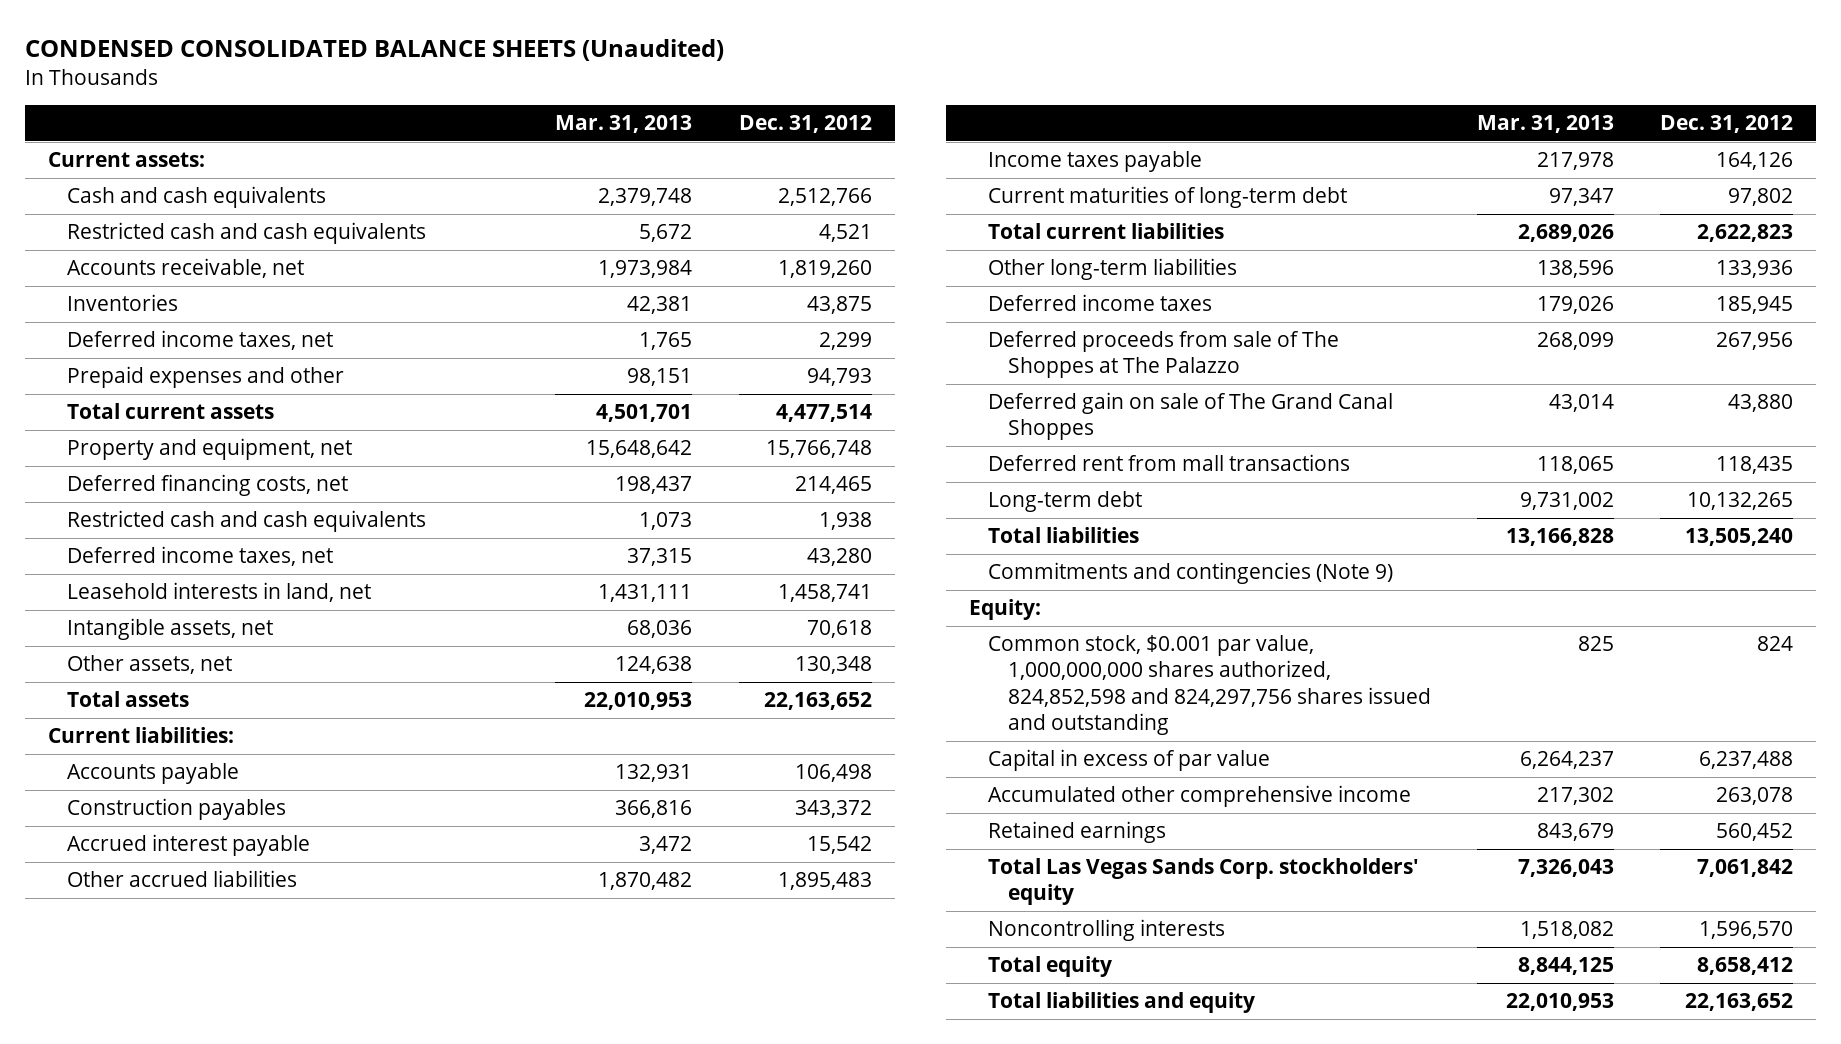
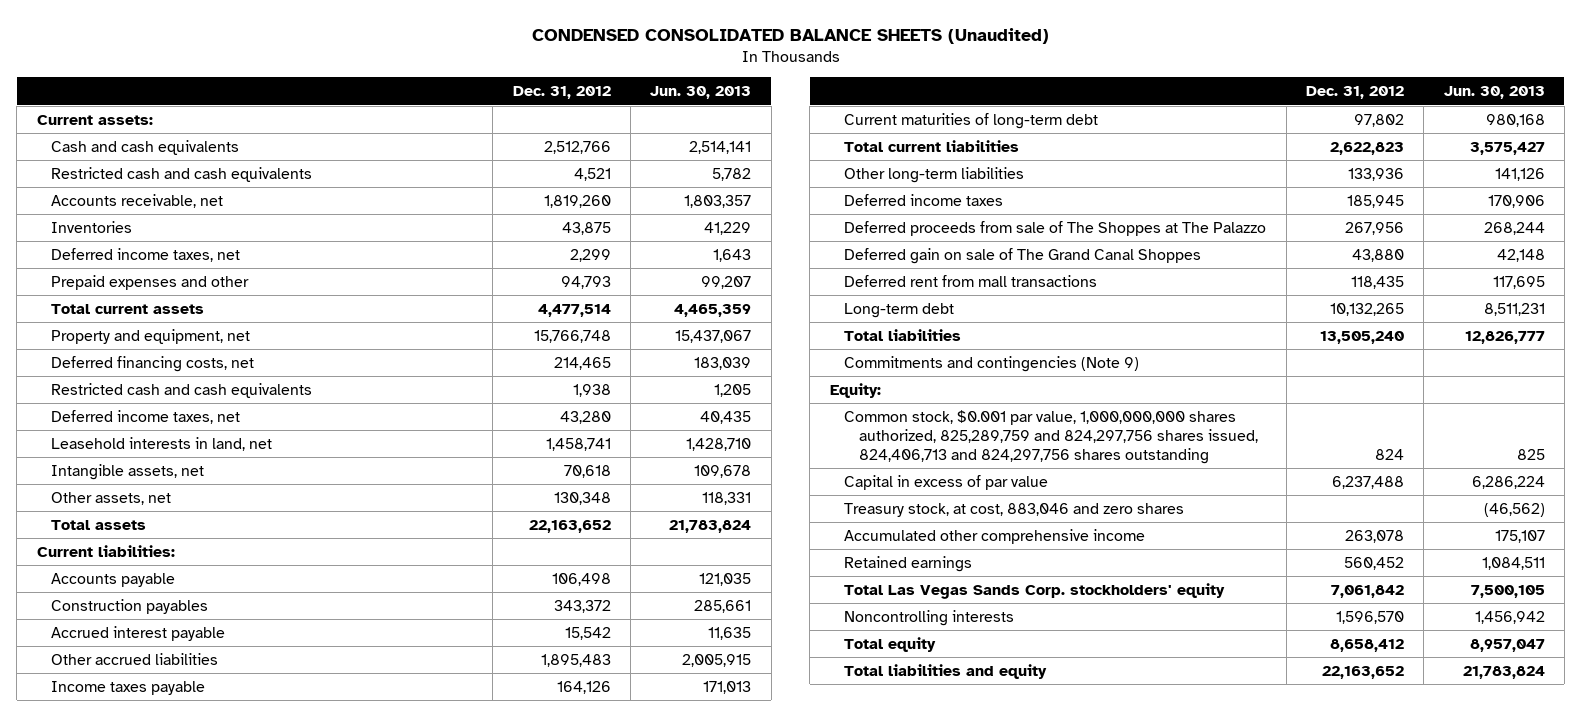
- | Mar. 31, 2013 | Dec. 31, 2012
+ | Dec. 31, 2012 | Jun. 30, 2013
- Common stock, $0.001 par value, 1,000,000,000 shares authorized, 824,852,598 and 824,297,756 shares issued and outstanding | 825 | 824
+ Common stock, $0.001 par value, 1,000,000,000 shares authorized, 825,289,759 and 824,297,756 shares issued, 824,406,713 and 824,297,756 shares outstanding | 824 | 825
+ Treasury stock, at cost, 883,046 and zero shares | | (46,562)

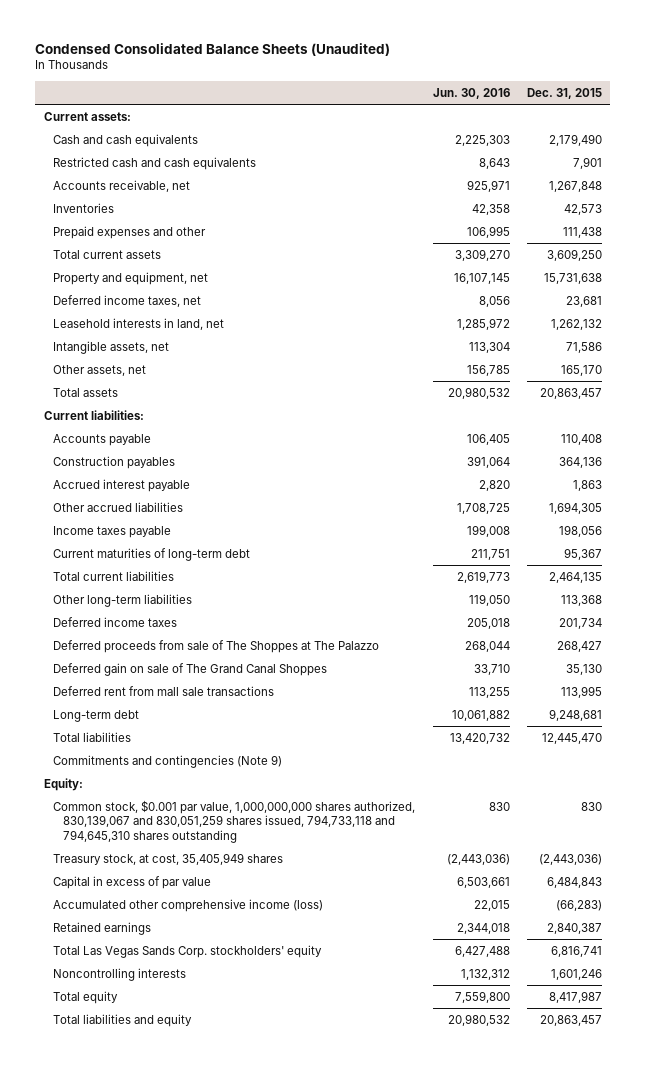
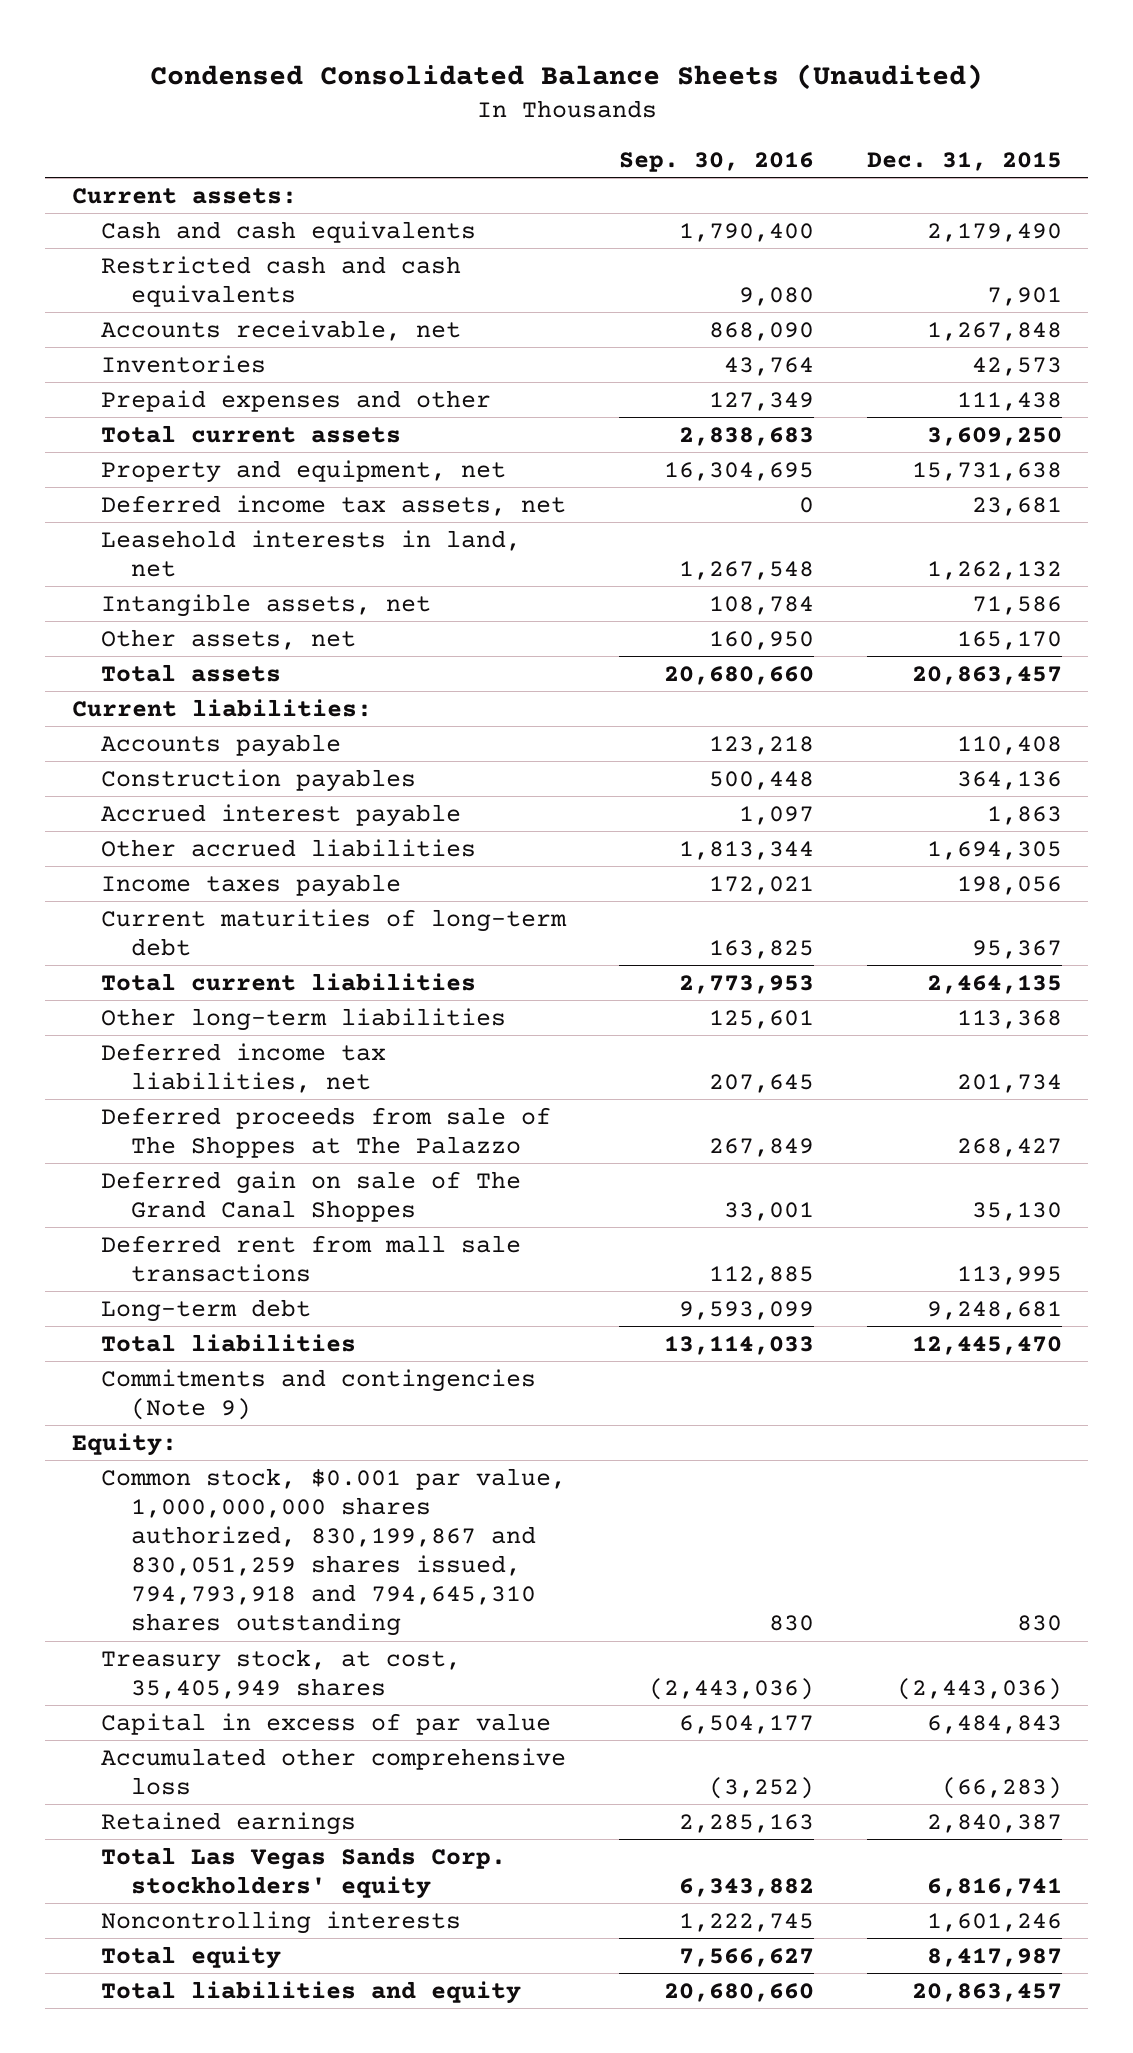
- | Jun. 30, 2016 | Dec. 31, 2015
+ | Sep. 30, 2016 | Dec. 31, 2015
- Deferred income taxes, net | 8,056 | 23,681
+ Deferred income tax assets, net | 0 | 23,681
- Deferred income taxes | 205,018 | 201,734
+ Deferred income tax liabilities, net | 207,645 | 201,734
- Common stock, $0.001 par value, 1,000,000,000 shares authorized, 830,139,067 and 830,051,259 shares issued, 794,733,118 and 794,645,310 shares outstanding | 830 | 830
+ Common stock, $0.001 par value, 1,000,000,000 shares authorized, 830,199,867 and 830,051,259 shares issued, 794,793,918 and 794,645,310 shares outstanding | 830 | 830
- Accumulated other comprehensive income (loss) | 22,015 | (66,283)
+ Accumulated other comprehensive loss | (3,252) | (66,283)

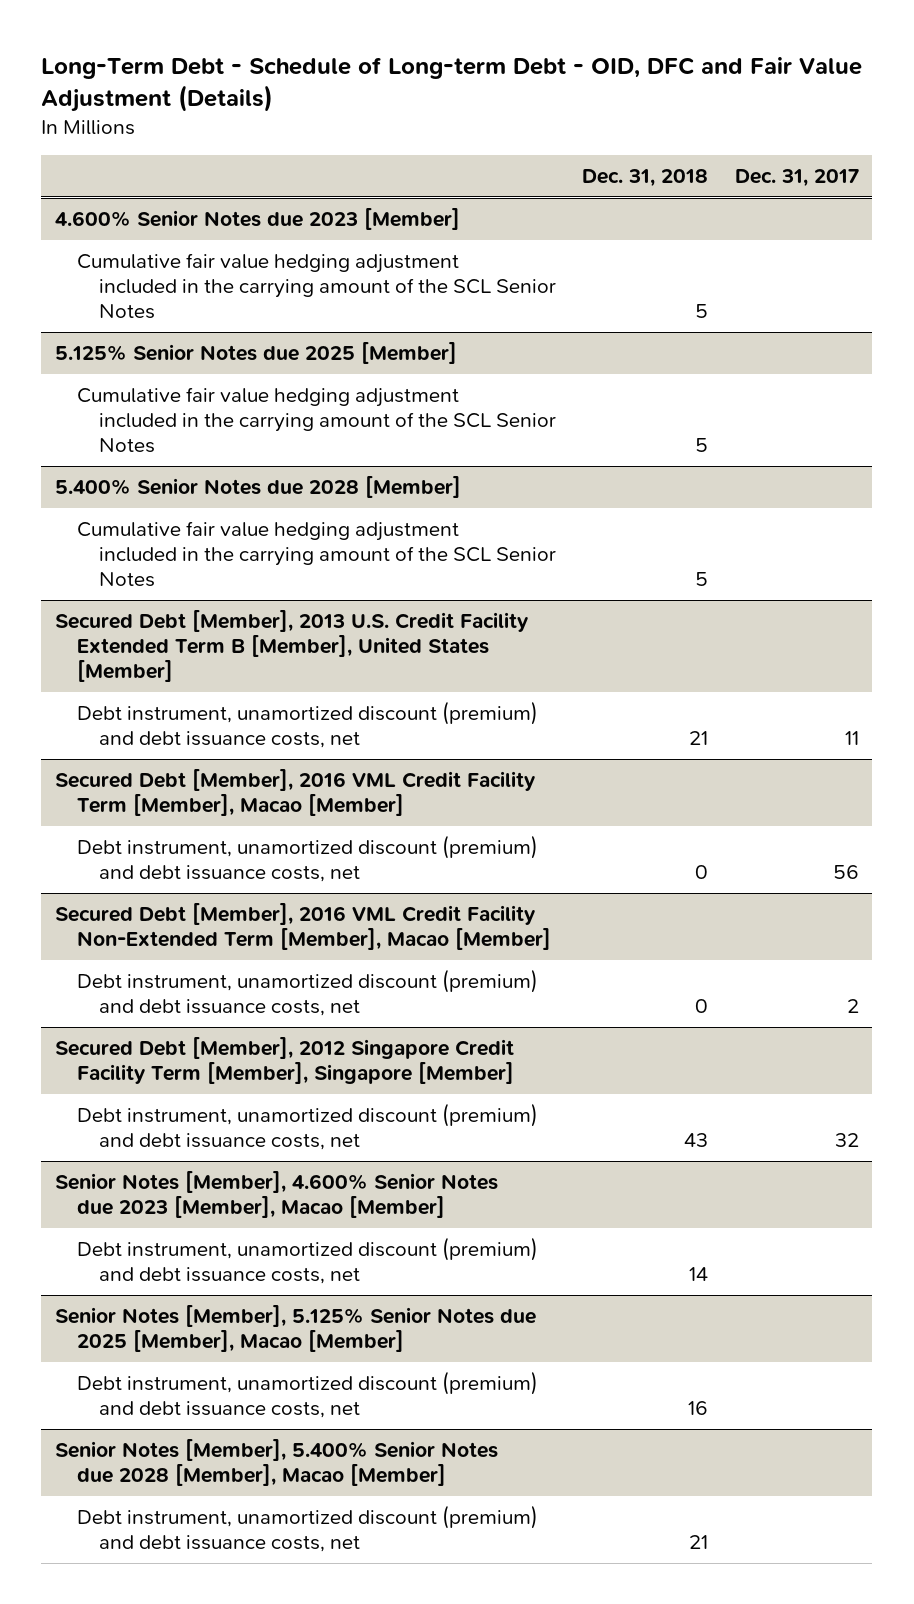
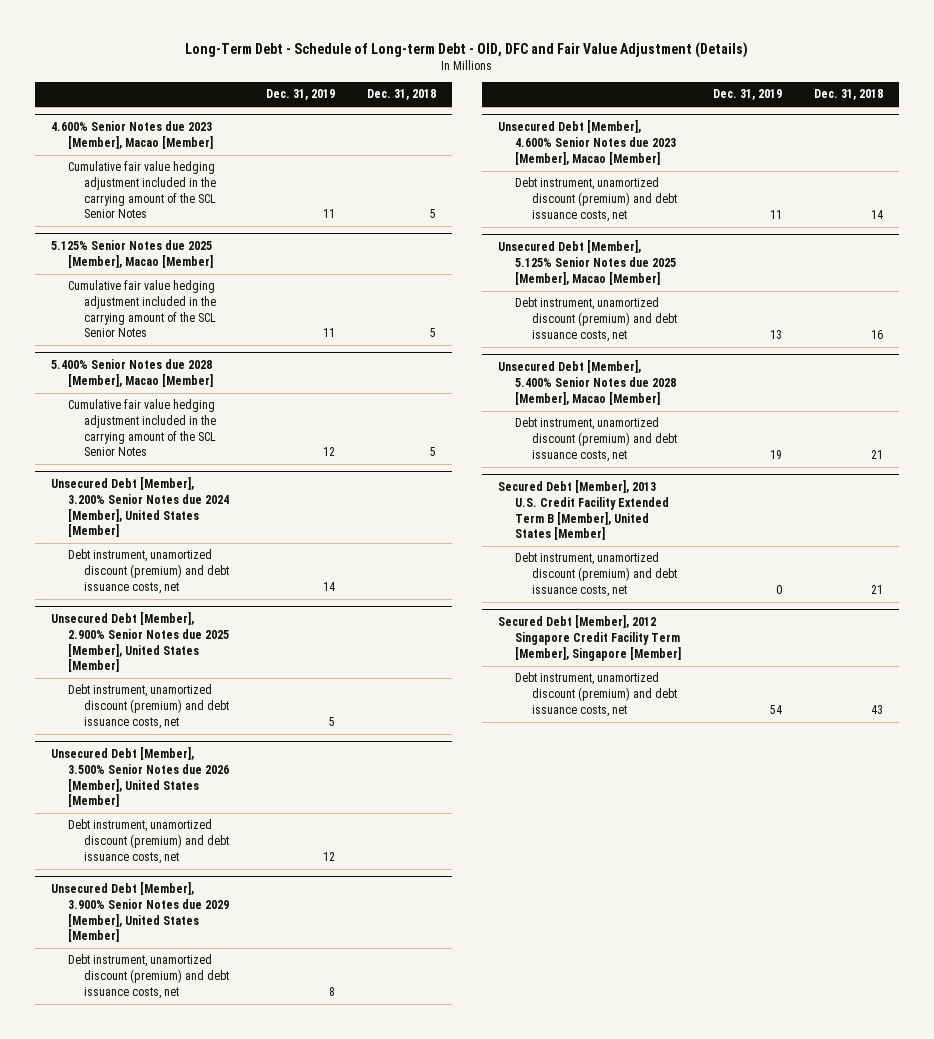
- | Dec. 31, 2018 | Dec. 31, 2017
+ | Dec. 31, 2019 | Dec. 31, 2018
- 4.600% Senior Notes due 2023 [Member]
+ 4.600% Senior Notes due 2023 [Member], Macao [Member]
- 5.125% Senior Notes due 2025 [Member]
+ 5.125% Senior Notes due 2025 [Member], Macao [Member]
- 5.400% Senior Notes due 2028 [Member]
+ 5.400% Senior Notes due 2028 [Member], Macao [Member]
+ Unsecured Debt [Member], 3.200% Senior Notes due 2024 [Member], United States [Member]
+ Debt instrument, unamortized discount (premium) and debt issuance costs, net | 14 |
+ Unsecured Debt [Member], 2.900% Senior Notes due 2025 [Member], United States [Member]
+ Debt instrument, unamortized discount (premium) and debt issuance costs, net | 5 |
+ Unsecured Debt [Member], 3.500% Senior Notes due 2026 [Member], United States [Member]
+ Debt instrument, unamortized discount (premium) and debt issuance costs, net | 12 |
+ Unsecured Debt [Member], 3.900% Senior Notes due 2029 [Member], United States [Member]
+ Debt instrument, unamortized discount (premium) and debt issuance costs, net | 8 |
+ Unsecured Debt [Member], 4.600% Senior Notes due 2023 [Member], Macao [Member]
+ Debt instrument, unamortized discount (premium) and debt issuance costs, net | 11 | 14
+ Unsecured Debt [Member], 5.125% Senior Notes due 2025 [Member], Macao [Member]
+ Debt instrument, unamortized discount (premium) and debt issuance costs, net | 13 | 16
+ Unsecured Debt [Member], 5.400% Senior Notes due 2028 [Member], Macao [Member]
+ Debt instrument, unamortized discount (premium) and debt issuance costs, net | 19 | 21
- Secured Debt [Member], 2016 VML Credit Facility Term [Member], Macao [Member]
- Debt instrument, unamortized discount (premium) and debt issuance costs, net | 0 | 56
- Secured Debt [Member], 2016 VML Credit Facility Non-Extended Term [Member], Macao [Member]
- Debt instrument, unamortized discount (premium) and debt issuance costs, net | 0 | 2
- Senior Notes [Member], 4.600% Senior Notes due 2023 [Member], Macao [Member]
- Debt instrument, unamortized discount (premium) and debt issuance costs, net | 14 |
- Senior Notes [Member], 5.125% Senior Notes due 2025 [Member], Macao [Member]
- Debt instrument, unamortized discount (premium) and debt issuance costs, net | 16 |
- Senior Notes [Member], 5.400% Senior Notes due 2028 [Member], Macao [Member]
- Debt instrument, unamortized discount (premium) and debt issuance costs, net | 21 |

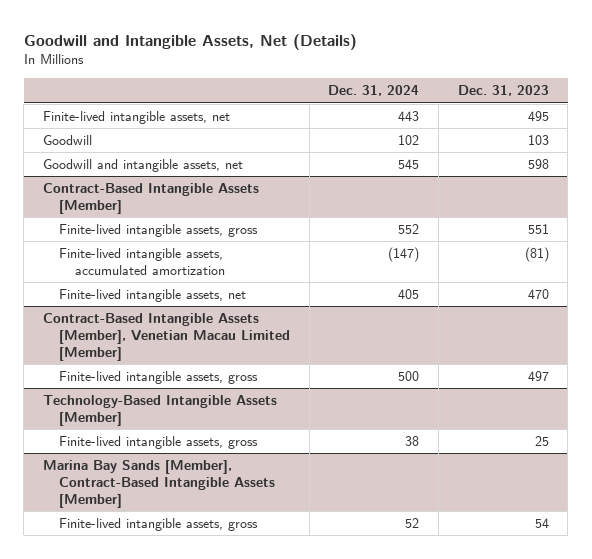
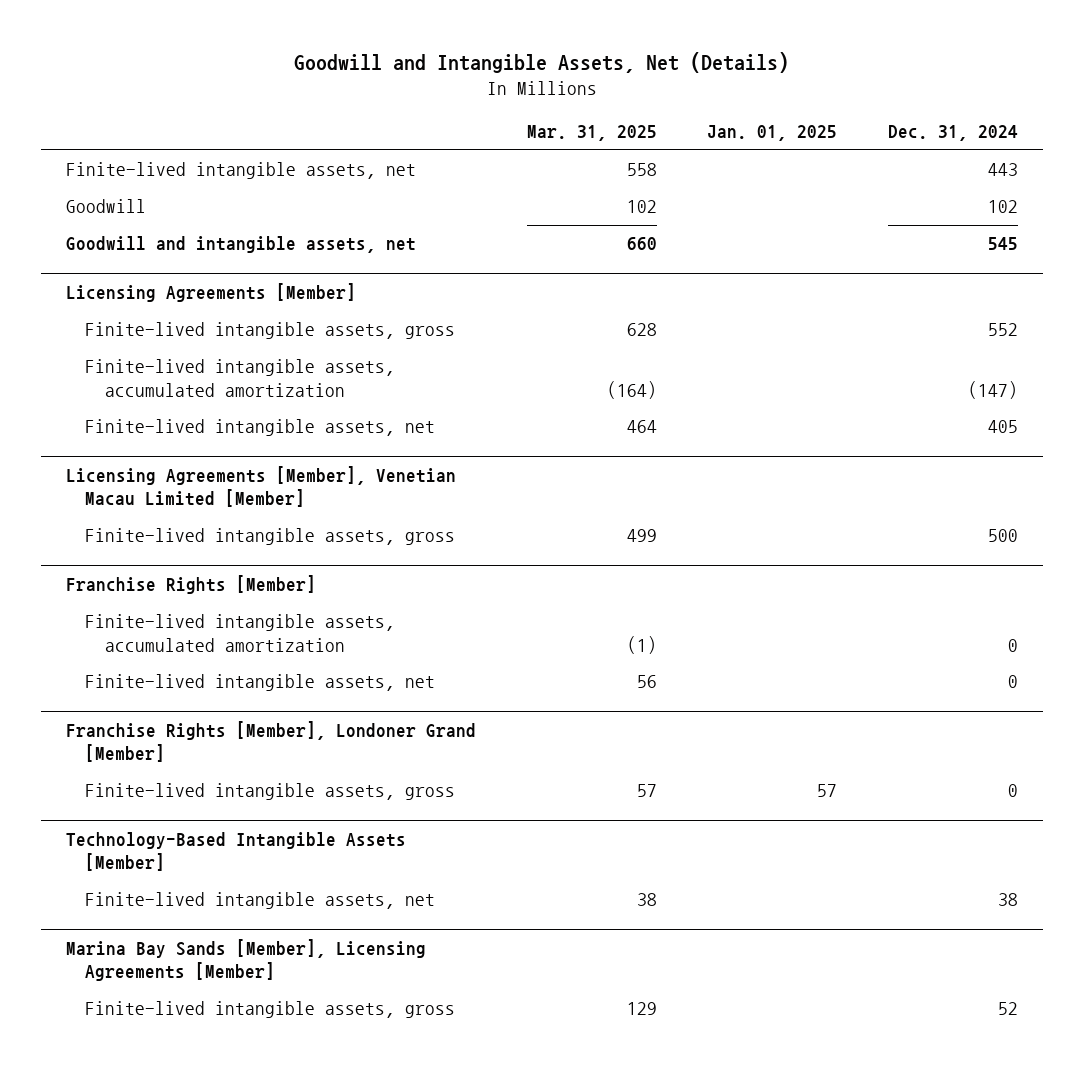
- | Dec. 31, 2024 | Dec. 31, 2023
+ | Mar. 31, 2025 | Jan. 01, 2025 | Dec. 31, 2024
- Contract-Based Intangible Assets [Member]
+ Licensing Agreements [Member]
- Contract-Based Intangible Assets [Member], Venetian Macau Limited [Member]
+ Licensing Agreements [Member], Venetian Macau Limited [Member]
+ Franchise Rights [Member]
+ Finite-lived intangible assets, accumulated amortization | (1) | | 0
+ Finite-lived intangible assets, net | 56 | | 0
+ Franchise Rights [Member], Londoner Grand [Member]
+ Finite-lived intangible assets, gross | 57 | 57 | 0
@ Technology-Based Intangible Assets [Member]
- Finite-lived intangible assets, gross | 38 | 25
- Marina Bay Sands [Member], Contract-Based Intangible Assets [Member]
@ Technology-Based Intangible Assets [Member]
+ Finite-lived intangible assets, net | 38 | | 38
+ Marina Bay Sands [Member], Licensing Agreements [Member]

